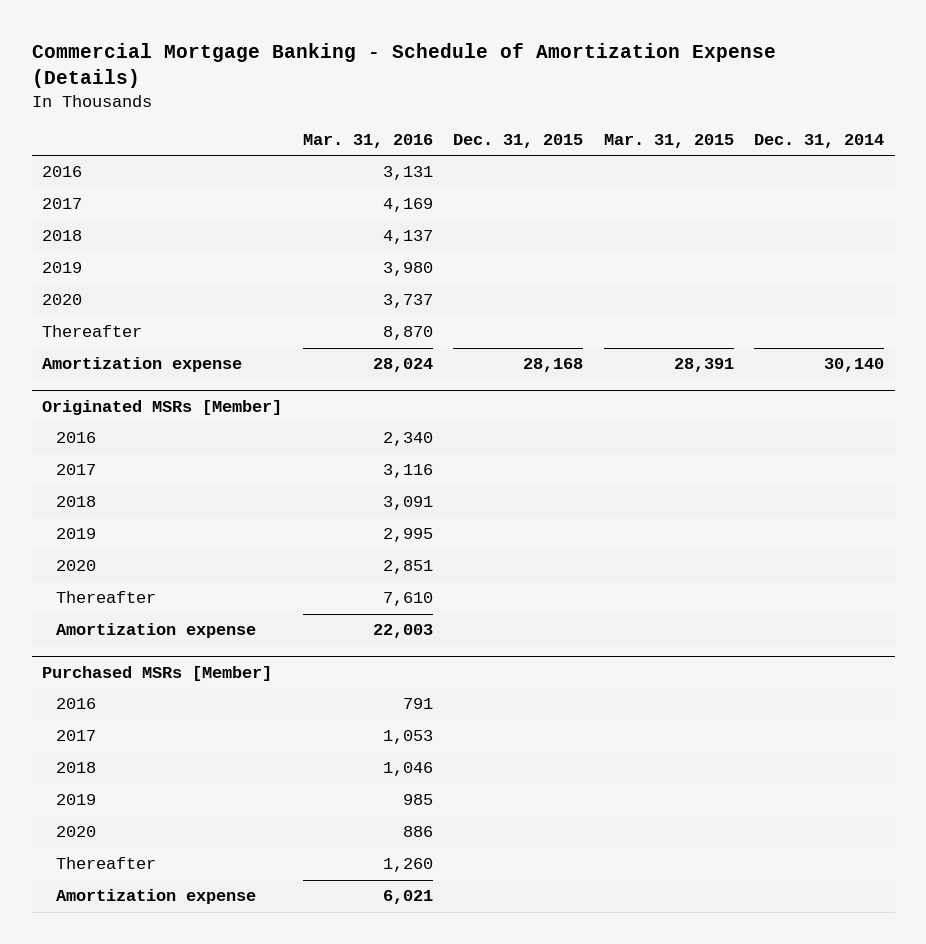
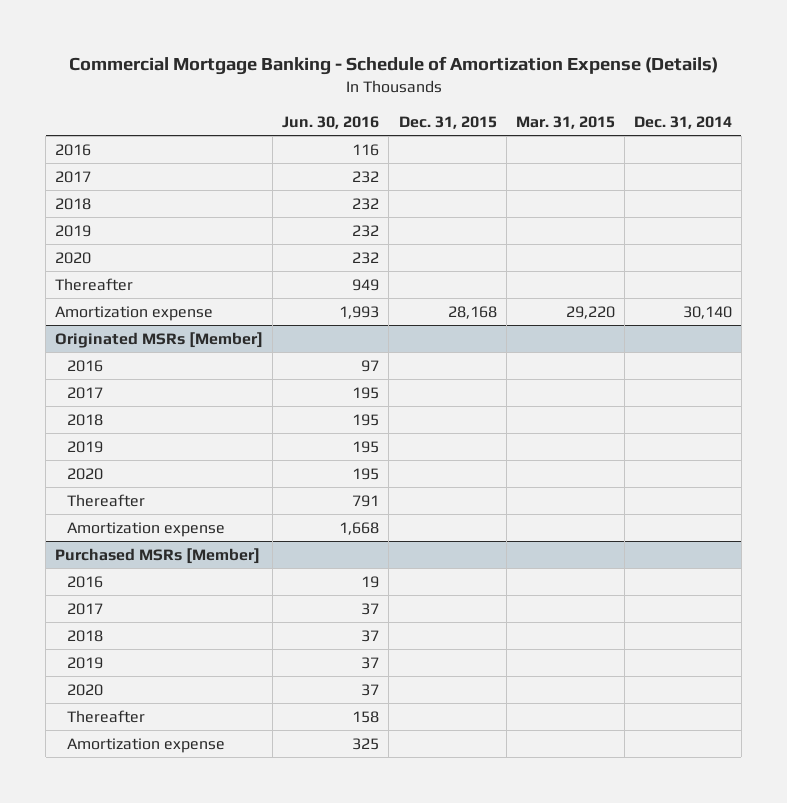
- | Mar. 31, 2016 | Dec. 31, 2015 | Mar. 31, 2015 | Dec. 31, 2014
+ | Jun. 30, 2016 | Dec. 31, 2015 | Mar. 31, 2015 | Dec. 31, 2014
- Amortization expense | 28,024 | 28,168 | 28,391 | 30,140
+ Amortization expense | 1,993 | 28,168 | 29,220 | 30,140

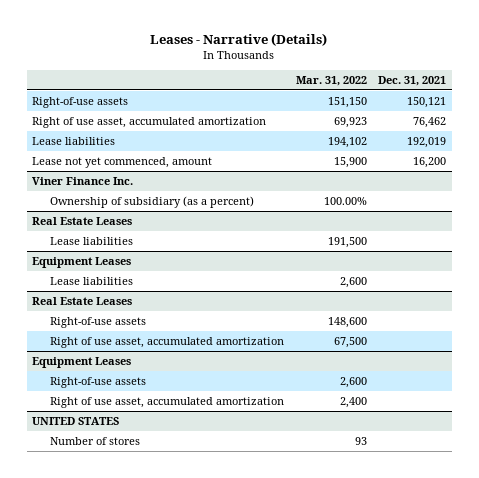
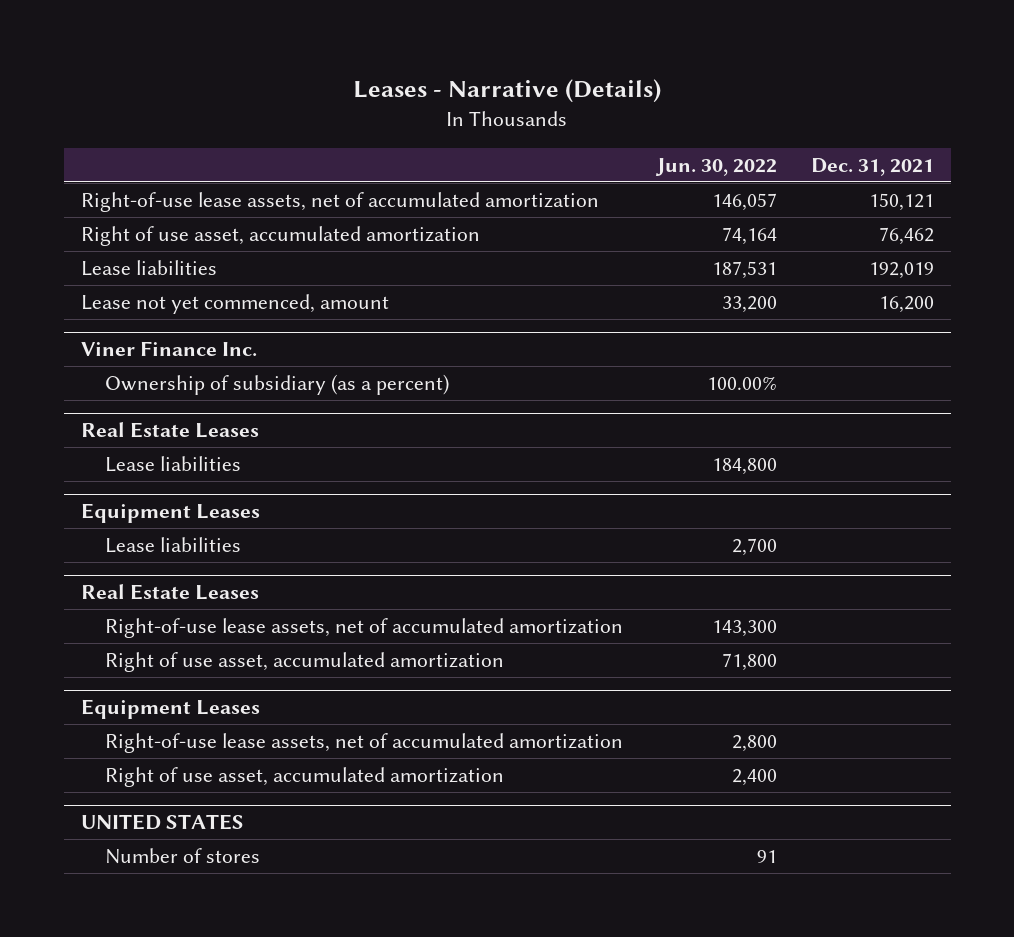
- | Mar. 31, 2022 | Dec. 31, 2021
+ | Jun. 30, 2022 | Dec. 31, 2021
- Right-of-use assets | 151,150 | 150,121
+ Right-of-use lease assets, net of accumulated amortization | 146,057 | 150,121
@ Real Estate Leases
- Right-of-use assets | 148,600 |
+ Right-of-use lease assets, net of accumulated amortization | 143,300 |
@ Equipment Leases
- Right-of-use assets | 2,600 |
+ Right-of-use lease assets, net of accumulated amortization | 2,800 |

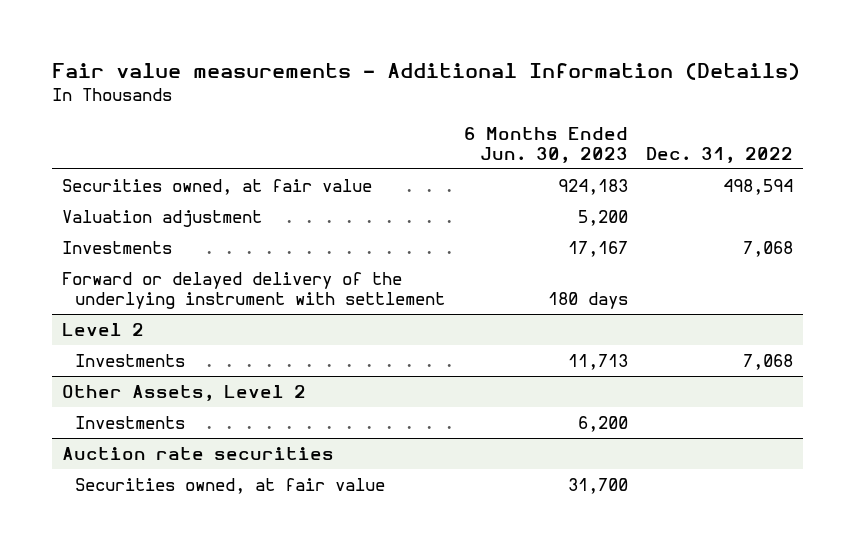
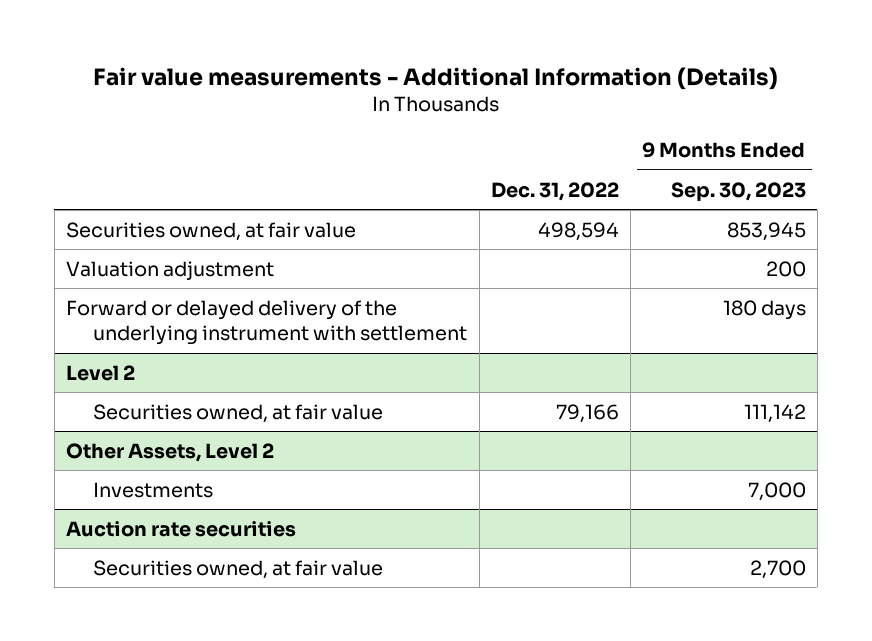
- | 6 Months Ended Jun. 30, 2023 | Dec. 31, 2022
+ | Dec. 31, 2022 | 9 Months Ended Sep. 30, 2023
- Investments | 17,167 | 7,068
@ Level 2
- Investments | 11,713 | 7,068
+ Securities owned, at fair value | 79,166 | 111,142

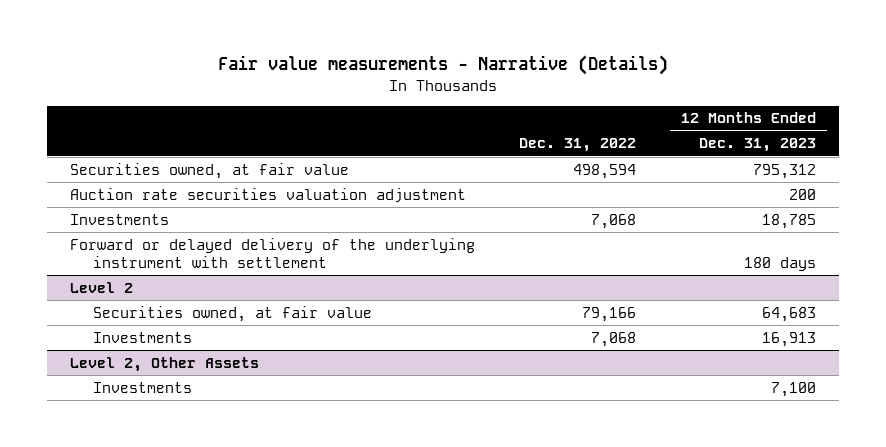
- Fair value measurements - Additional Information (Details)
+ Fair value measurements - Narrative (Details)
- | Dec. 31, 2022 | 9 Months Ended Sep. 30, 2023
+ | Dec. 31, 2022 | 12 Months Ended Dec. 31, 2023
- Valuation adjustment | | 200
+ Auction rate securities valuation adjustment | | 200
+ Investments | 7,068 | 18,785
- Other Assets, Level 2
@ Level 2
+ Investments | 7,068 | 16,913
+ Level 2, Other Assets
- Auction rate securities
- Securities owned, at fair value | | 2,700

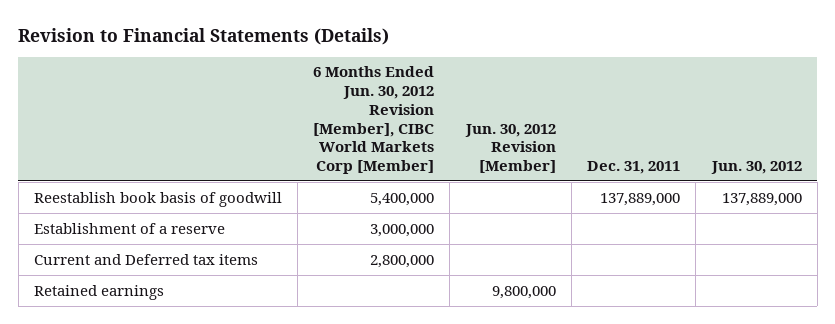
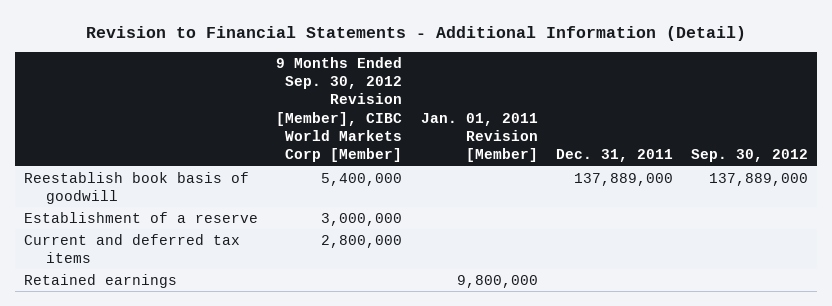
- Revision to Financial Statements (Details)
+ Revision to Financial Statements - Additional Information (Detail)
- | 6 Months Ended Jun. 30, 2012 Revision [Member], CIBC World Markets Corp [Member] | Jun. 30, 2012 Revision [Member] | Dec. 31, 2011 | Jun. 30, 2012
+ | 9 Months Ended Sep. 30, 2012 Revision [Member], CIBC World Markets Corp [Member] | Jan. 01, 2011 Revision [Member] | Dec. 31, 2011 | Sep. 30, 2012
- Current and Deferred tax items | 2,800,000 | | |
+ Current and deferred tax items | 2,800,000 | | |

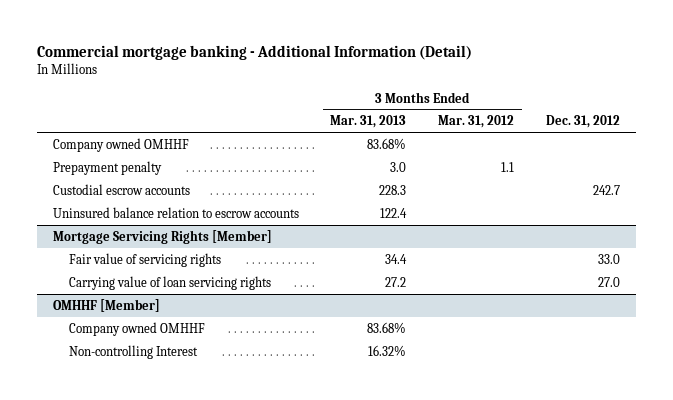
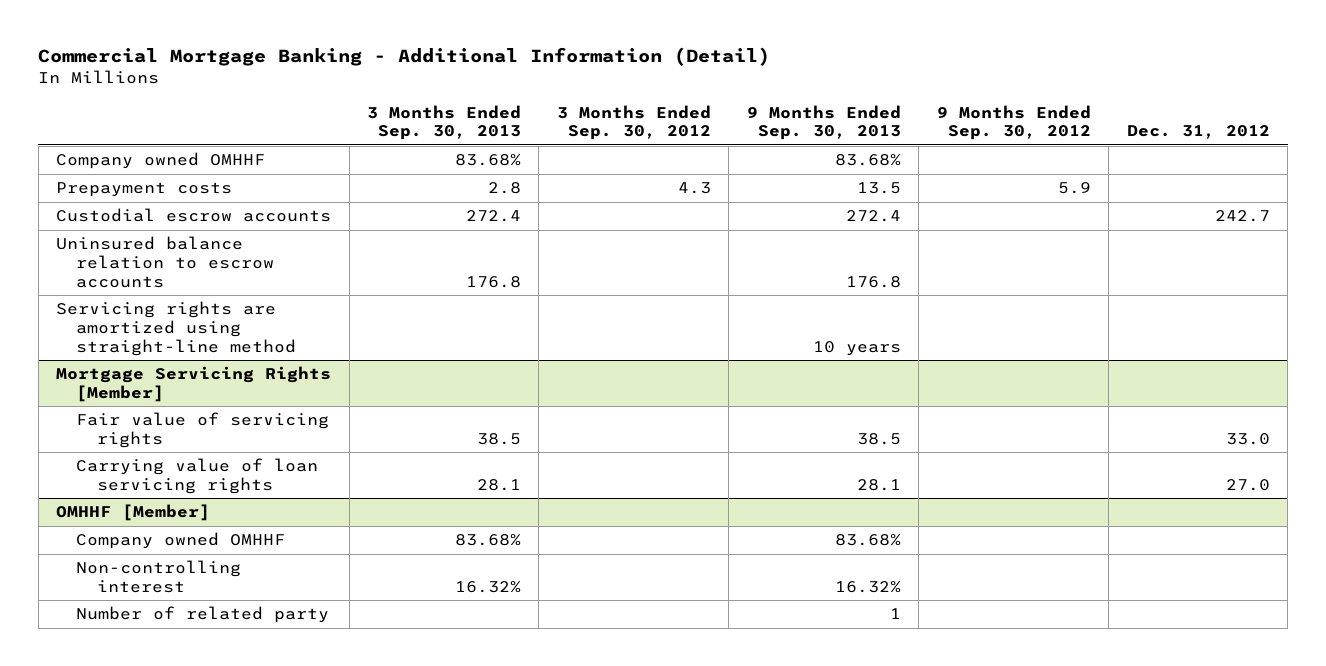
- Commercial mortgage banking - Additional Information (Detail)
+ Commercial Mortgage Banking - Additional Information (Detail)
- | 3 Months Ended Mar. 31, 2013 | 3 Months Ended Mar. 31, 2012 | Dec. 31, 2012
+ | 3 Months Ended Sep. 30, 2013 | 3 Months Ended Sep. 30, 2012 | 9 Months Ended Sep. 30, 2013 | 9 Months Ended Sep. 30, 2012 | Dec. 31, 2012
- Prepayment penalty | 3.0 | 1.1 |
+ Prepayment costs | 2.8 | 4.3 | 13.5 | 5.9 |
+ Servicing rights are amortized using straight-line method | | | 10 years | |
@ OMHHF [Member]
- Non-controlling Interest | 16.32% | |
+ Non-controlling interest | 16.32% | | 16.32% | |
+ Number of related party | | | 1 | |

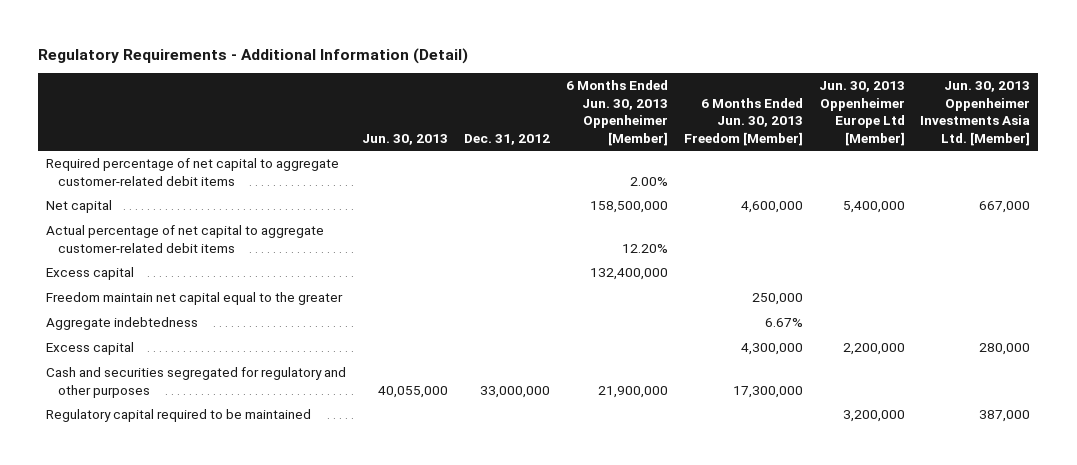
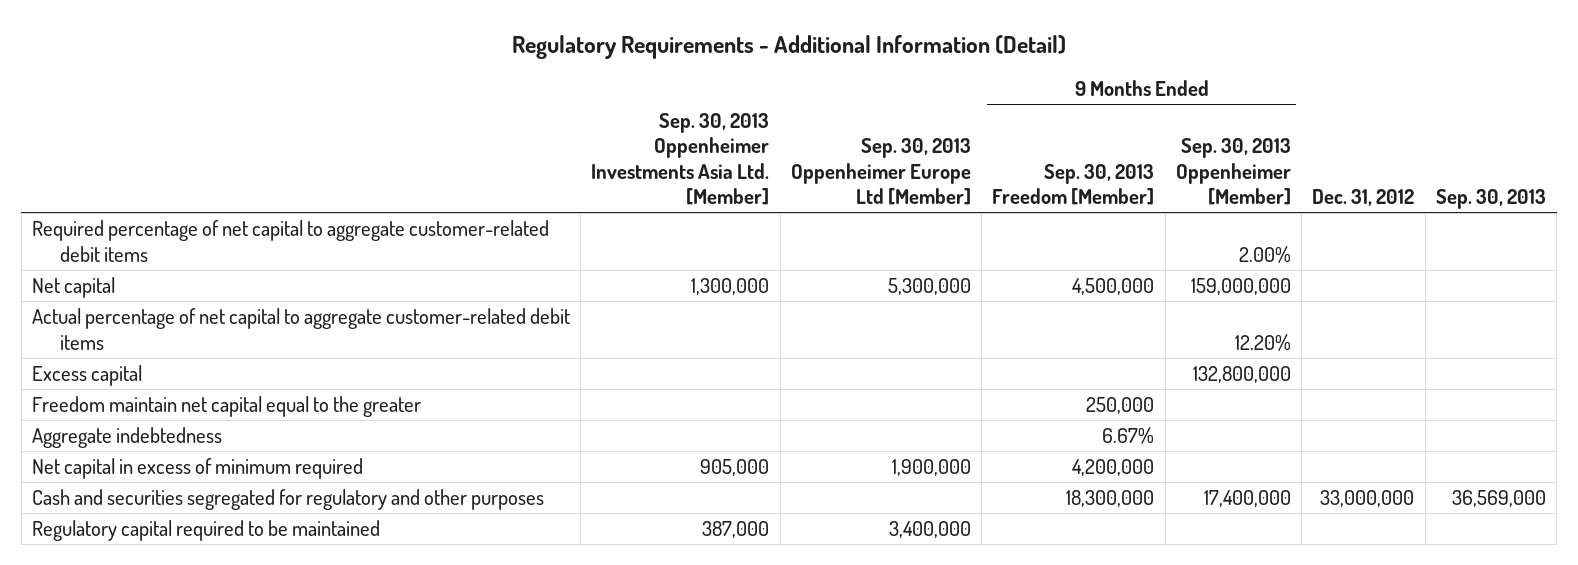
- | Jun. 30, 2013 | Dec. 31, 2012 | 6 Months Ended Jun. 30, 2013 Oppenheimer [Member] | 6 Months Ended Jun. 30, 2013 Freedom [Member] | Jun. 30, 2013 Oppenheimer Europe Ltd [Member] | Jun. 30, 2013 Oppenheimer Investments Asia Ltd. [Member]
+ | Sep. 30, 2013 Oppenheimer Investments Asia Ltd. [Member] | Sep. 30, 2013 Oppenheimer Europe Ltd [Member] | 9 Months Ended Sep. 30, 2013 Freedom [Member] | 9 Months Ended Sep. 30, 2013 Oppenheimer [Member] | Dec. 31, 2012 | Sep. 30, 2013
- Excess capital | | | | 4,300,000 | 2,200,000 | 280,000
+ Net capital in excess of minimum required | 905,000 | 1,900,000 | 4,200,000 | | |

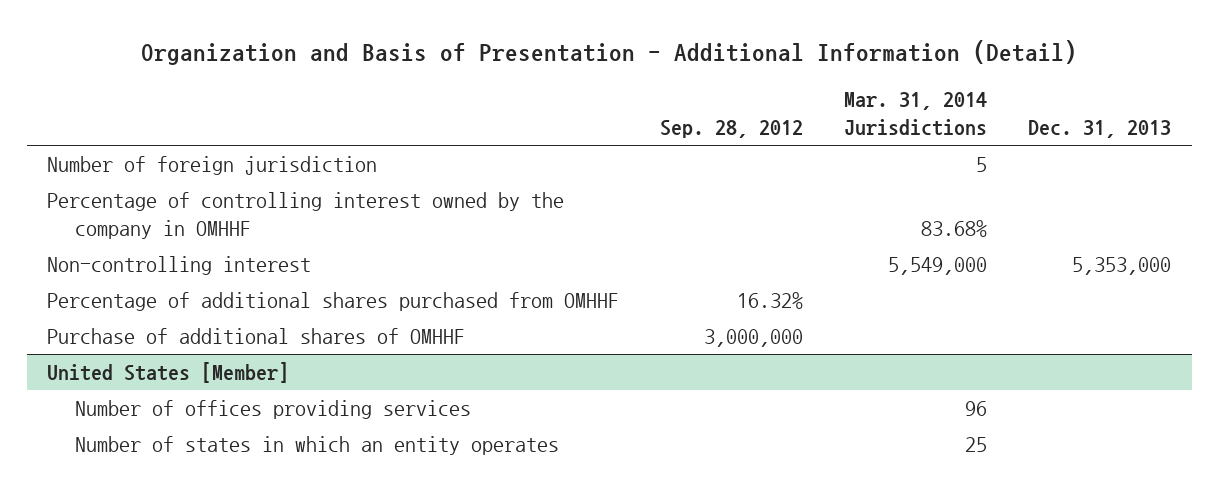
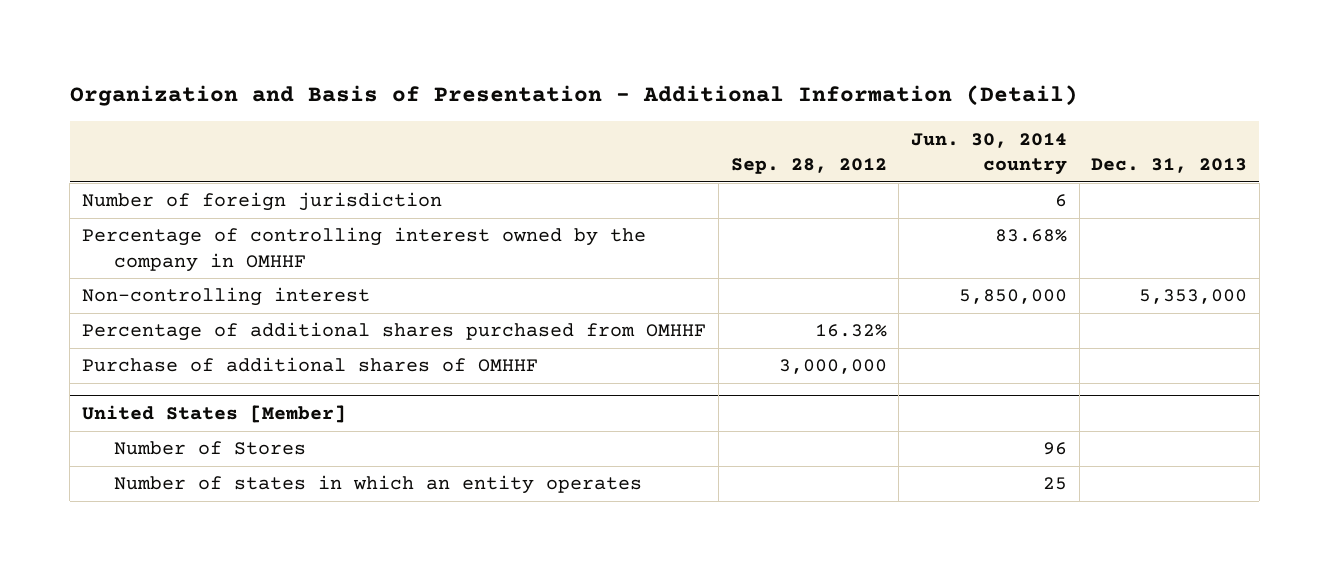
- | Sep. 28, 2012 | Mar. 31, 2014 Jurisdictions | Dec. 31, 2013
+ | Sep. 28, 2012 | Jun. 30, 2014 country | Dec. 31, 2013
@ United States [Member]
- Number of offices providing services | | 96 |
+ Number of Stores | | 96 |

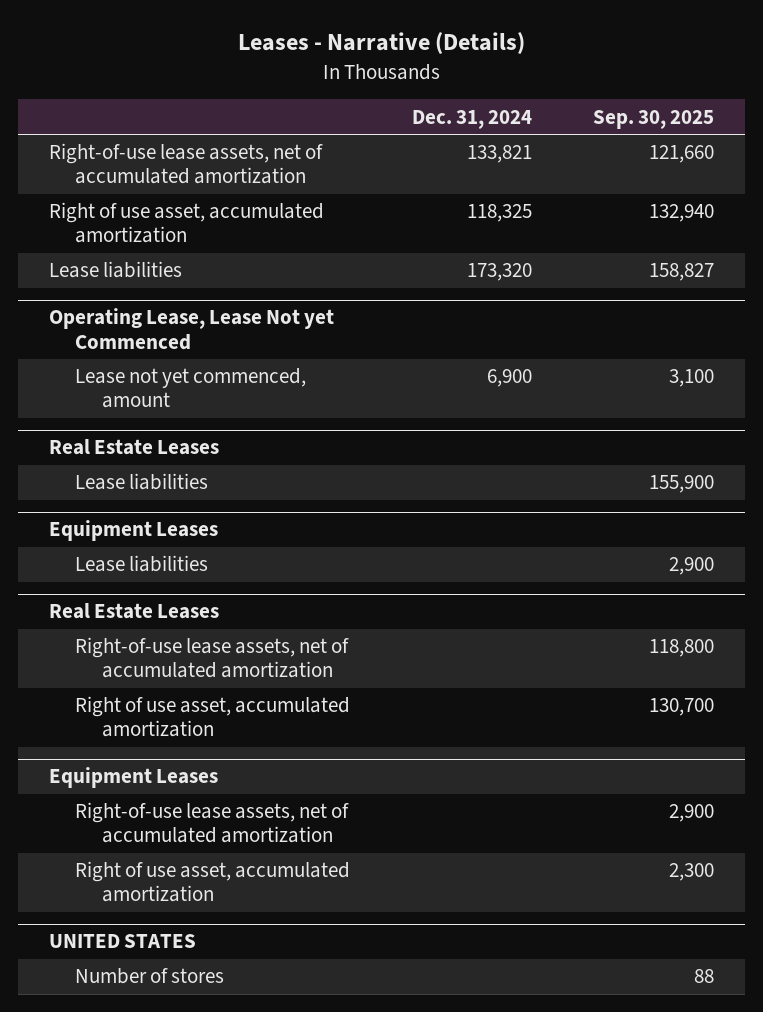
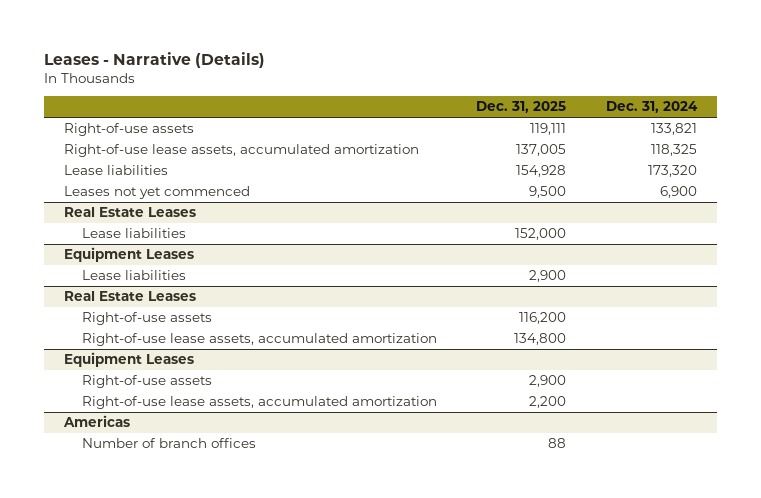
- | Dec. 31, 2024 | Sep. 30, 2025
+ | Dec. 31, 2025 | Dec. 31, 2024
- Right-of-use lease assets, net of accumulated amortization | 133,821 | 121,660
- Right of use asset, accumulated amortization | 118,325 | 132,940
+ Right-of-use assets | 119,111 | 133,821
+ Right-of-use lease assets, accumulated amortization | 137,005 | 118,325
- Operating Lease, Lease Not yet Commenced
- Lease not yet commenced, amount | 6,900 | 3,100
+ Leases not yet commenced | 9,500 | 6,900
@ Real Estate Leases
- Right-of-use lease assets, net of accumulated amortization | | 118,800
- Right of use asset, accumulated amortization | | 130,700
+ Right-of-use assets | 116,200 |
+ Right-of-use lease assets, accumulated amortization | 134,800 |
@ Equipment Leases
- Right-of-use lease assets, net of accumulated amortization | | 2,900
- Right of use asset, accumulated amortization | | 2,300
- UNITED STATES
- Number of stores | | 88
@ Equipment Leases
+ Right-of-use assets | 2,900 |
+ Right-of-use lease assets, accumulated amortization | 2,200 |
+ Americas
+ Number of branch offices | 88 |

